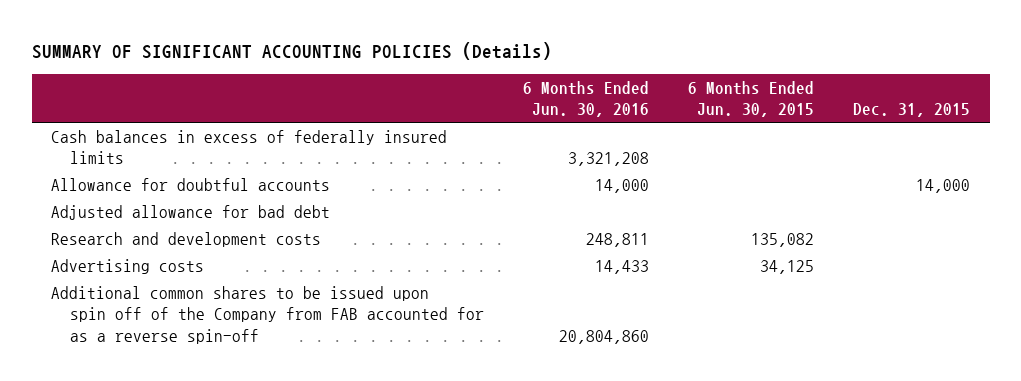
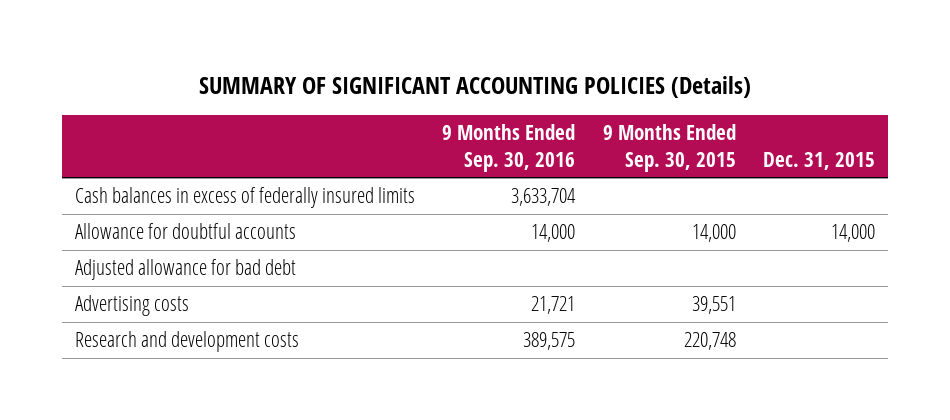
- | 6 Months Ended Jun. 30, 2016 | 6 Months Ended Jun. 30, 2015 | Dec. 31, 2015
+ | 9 Months Ended Sep. 30, 2016 | 9 Months Ended Sep. 30, 2015 | Dec. 31, 2015
- Additional common shares to be issued upon spin off of the Company from FAB accounted for as a reverse spin-off | 20,804,860 | |
moved down: Research and development costs | 389,575 | 220,748 |

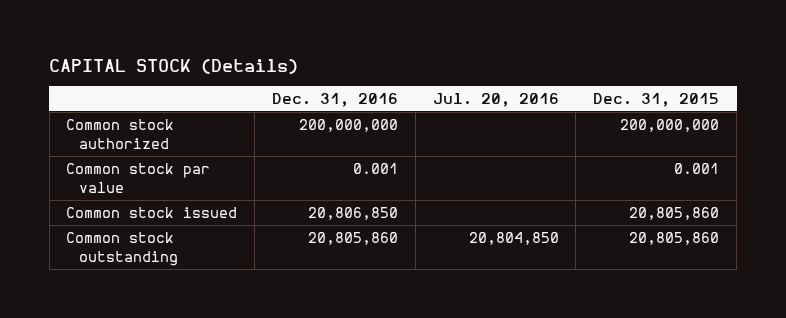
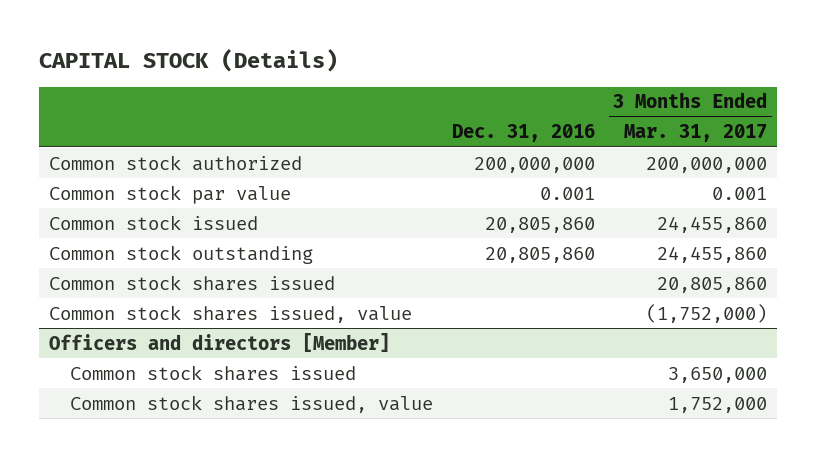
- | Dec. 31, 2016 | Jul. 20, 2016 | Dec. 31, 2015
+ | Dec. 31, 2016 | 3 Months Ended Mar. 31, 2017
- Common stock issued | 20,806,850 | | 20,805,860
+ Common stock issued | 20,805,860 | 24,455,860
+ Common stock shares issued | | 20,805,860
+ Common stock shares issued, value | | (1,752,000)
+ Officers and directors [Member]
+ Common stock shares issued | | 3,650,000
+ Common stock shares issued, value | | 1,752,000

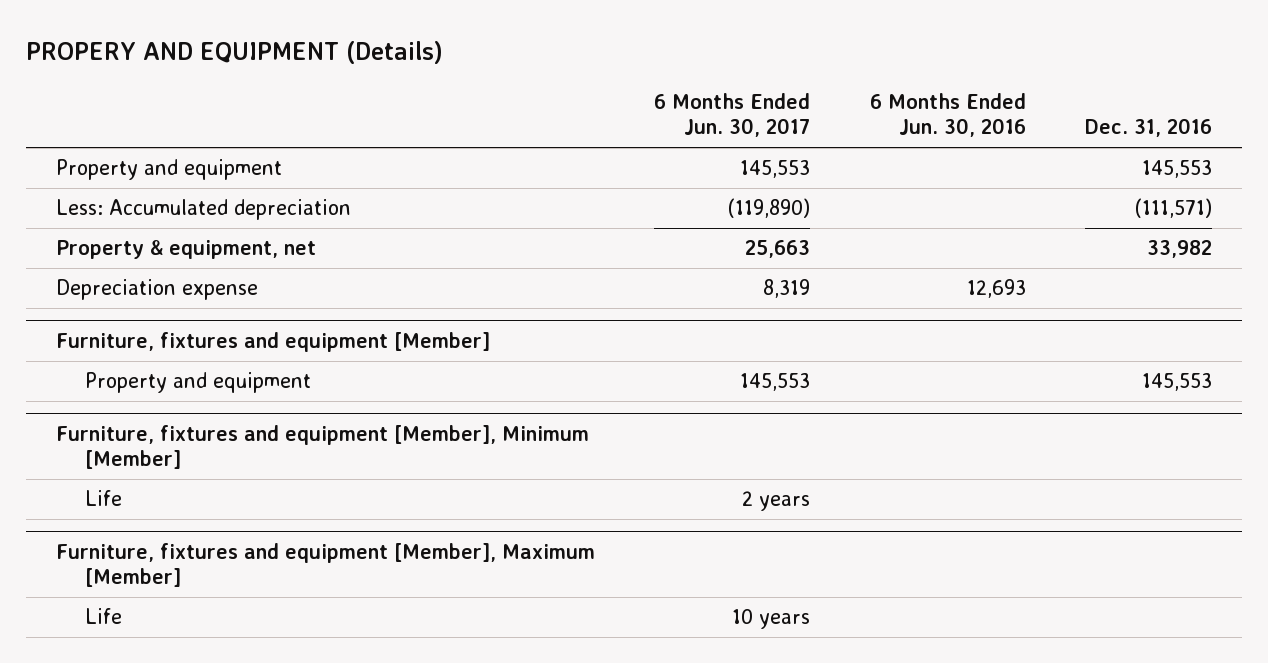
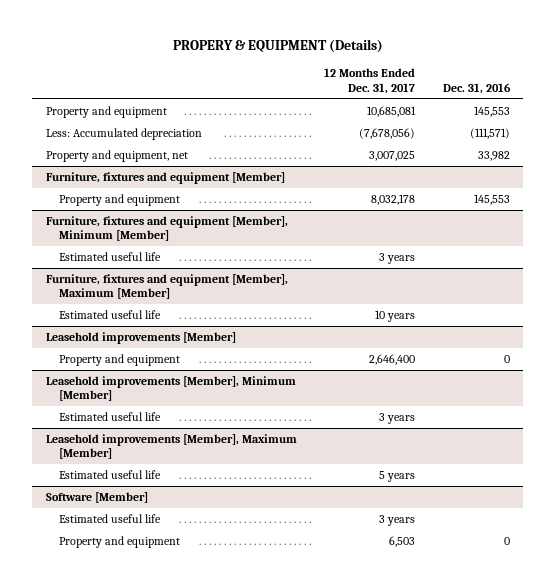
- PROPERY AND EQUIPMENT (Details)
+ PROPERY & EQUIPMENT (Details)
- | 6 Months Ended Jun. 30, 2017 | 6 Months Ended Jun. 30, 2016 | Dec. 31, 2016
+ | 12 Months Ended Dec. 31, 2017 | Dec. 31, 2016
- Property & equipment, net | 25,663 | | 33,982
- Depreciation expense | 8,319 | 12,693 |
+ Property and equipment, net | 3,007,025 | 33,982
@ Furniture, fixtures and equipment [Member], Minimum [Member]
- Life | 2 years | |
+ Estimated useful life | 3 years |
@ Furniture, fixtures and equipment [Member], Maximum [Member]
- Life | 10 years | |
+ Estimated useful life | 10 years |
+ Leasehold improvements [Member]
+ Property and equipment | 2,646,400 | 0
+ Leasehold improvements [Member], Minimum [Member]
+ Estimated useful life | 3 years |
+ Leasehold improvements [Member], Maximum [Member]
+ Estimated useful life | 5 years |
+ Software [Member]
+ Estimated useful life | 3 years |
+ Property and equipment | 6,503 | 0

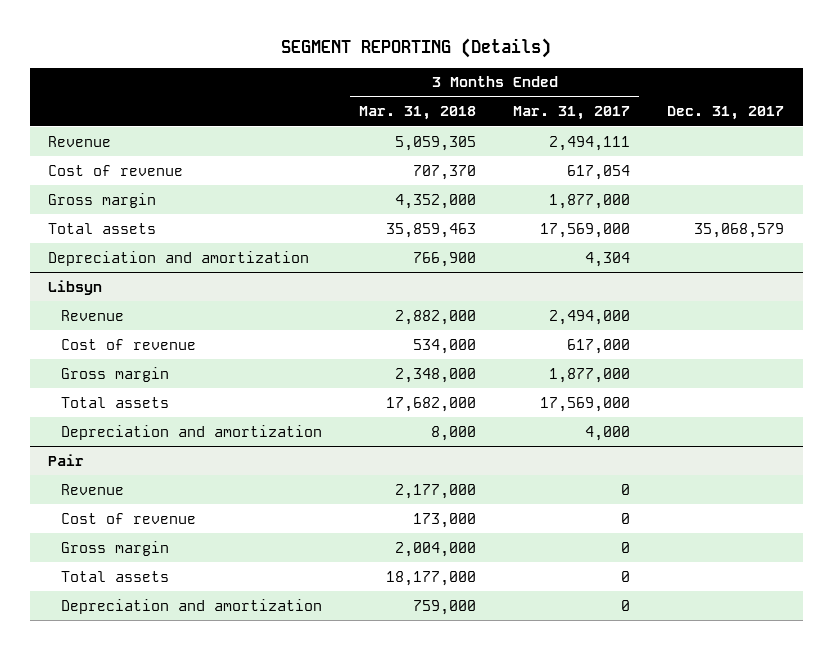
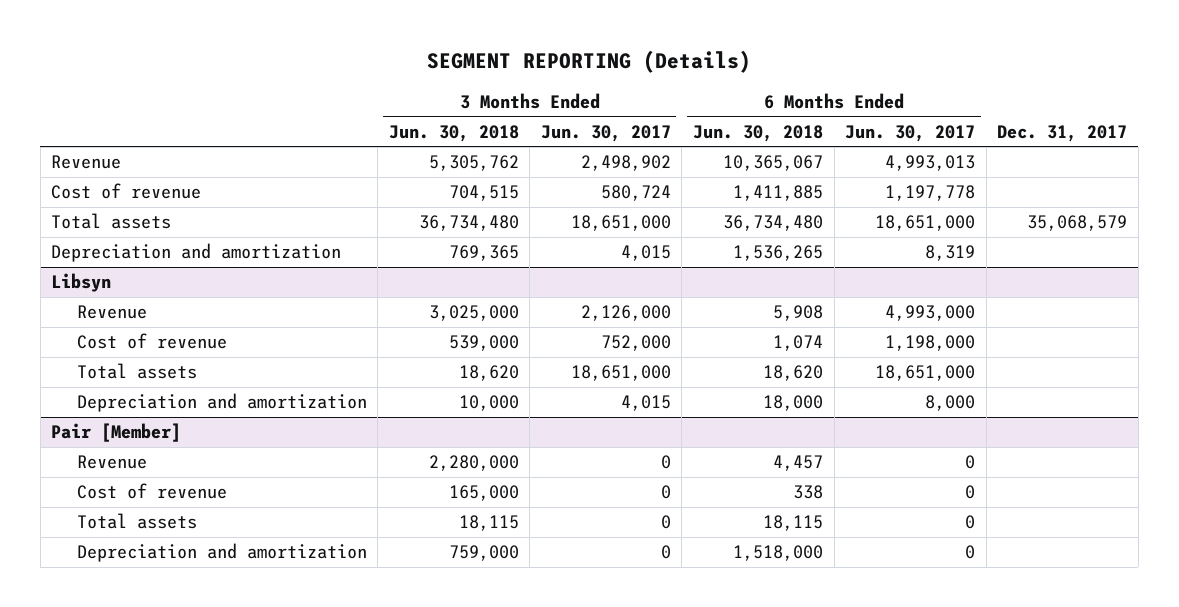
- | 3 Months Ended Mar. 31, 2018 | 3 Months Ended Mar. 31, 2017 | Dec. 31, 2017
+ | 3 Months Ended Jun. 30, 2018 | 3 Months Ended Jun. 30, 2017 | 6 Months Ended Jun. 30, 2018 | 6 Months Ended Jun. 30, 2017 | Dec. 31, 2017
- Gross margin | 4,352,000 | 1,877,000 |
@ Libsyn
- Gross margin | 2,348,000 | 1,877,000 |
- Pair
+ Pair [Member]
- Gross margin | 2,004,000 | 0 |

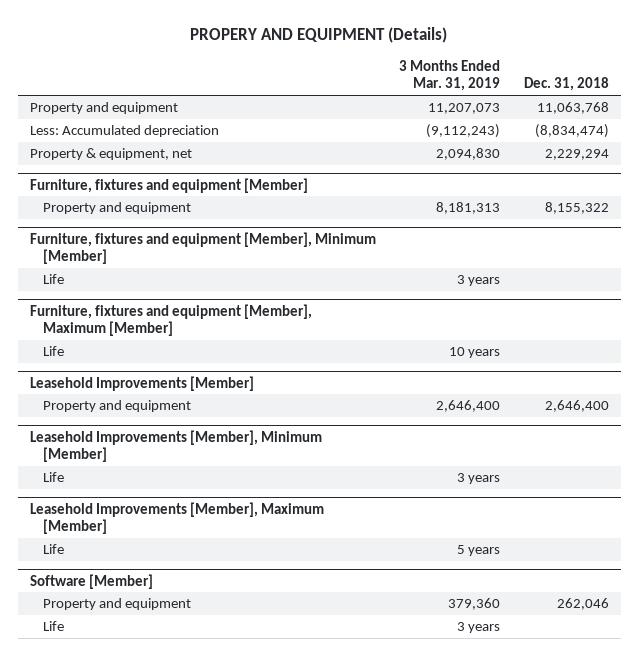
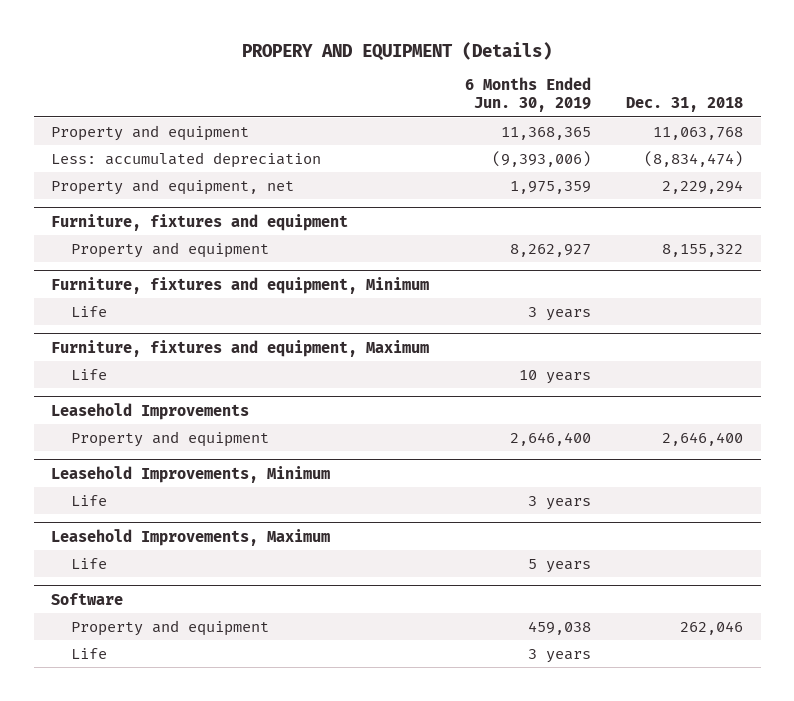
- | 3 Months Ended Mar. 31, 2019 | Dec. 31, 2018
+ | 6 Months Ended Jun. 30, 2019 | Dec. 31, 2018
- Less: Accumulated depreciation | (9,112,243) | (8,834,474)
- Property & equipment, net | 2,094,830 | 2,229,294
- Furniture, fixtures and equipment [Member]
+ Less: accumulated depreciation | (9,393,006) | (8,834,474)
+ Property and equipment, net | 1,975,359 | 2,229,294
+ Furniture, fixtures and equipment
- Furniture, fixtures and equipment [Member], Minimum [Member]
+ Furniture, fixtures and equipment, Minimum
- Furniture, fixtures and equipment [Member], Maximum [Member]
+ Furniture, fixtures and equipment, Maximum
- Leasehold Improvements [Member]
+ Leasehold Improvements
- Leasehold Improvements [Member], Minimum [Member]
+ Leasehold Improvements, Minimum
- Leasehold Improvements [Member], Maximum [Member]
+ Leasehold Improvements, Maximum
- Software [Member]
+ Software

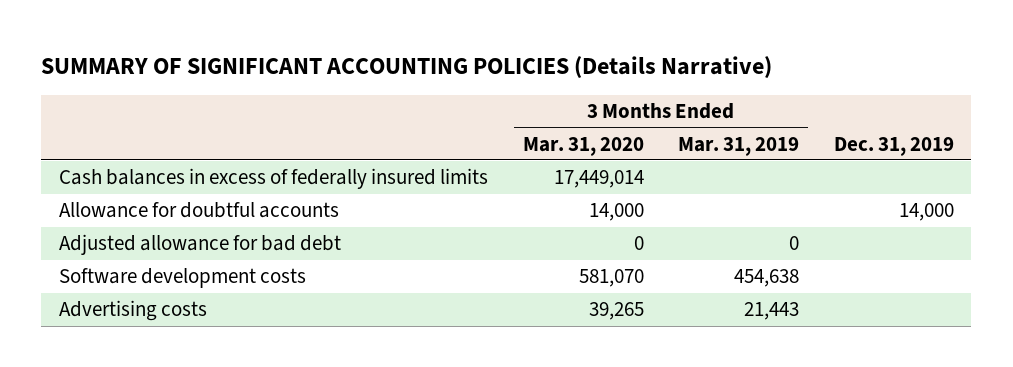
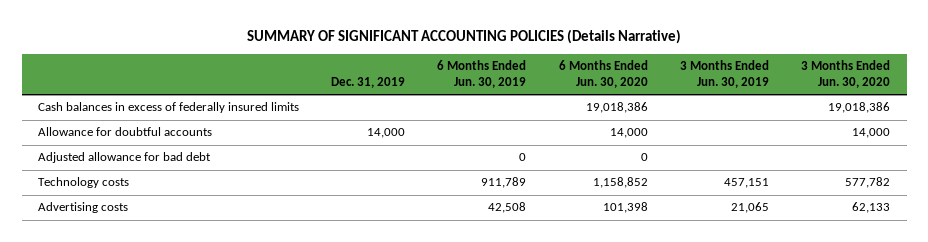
- | 3 Months Ended Mar. 31, 2020 | 3 Months Ended Mar. 31, 2019 | Dec. 31, 2019
+ | Dec. 31, 2019 | 6 Months Ended Jun. 30, 2019 | 6 Months Ended Jun. 30, 2020 | 3 Months Ended Jun. 30, 2019 | 3 Months Ended Jun. 30, 2020
- Software development costs | 581,070 | 454,638 |
+ Technology costs | | 911,789 | 1,158,852 | 457,151 | 577,782

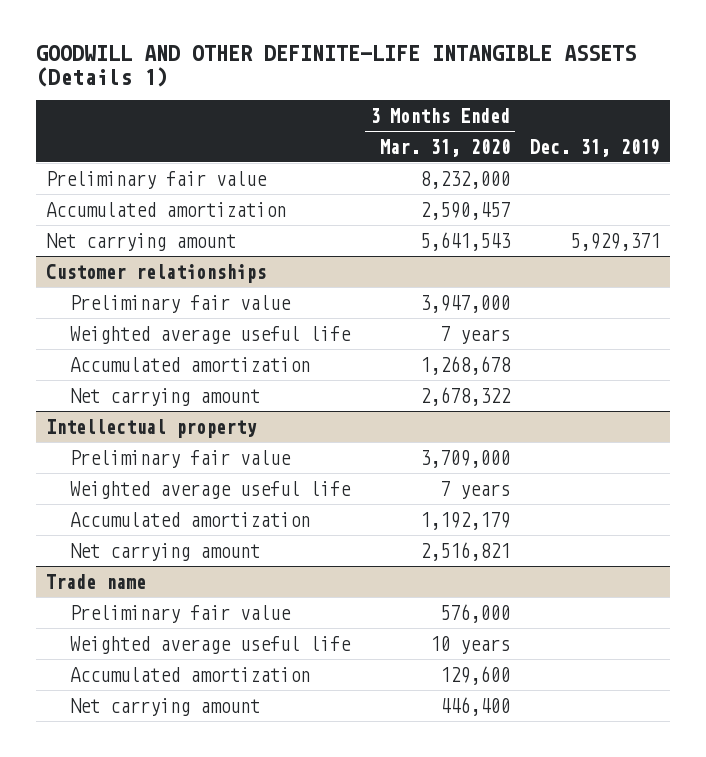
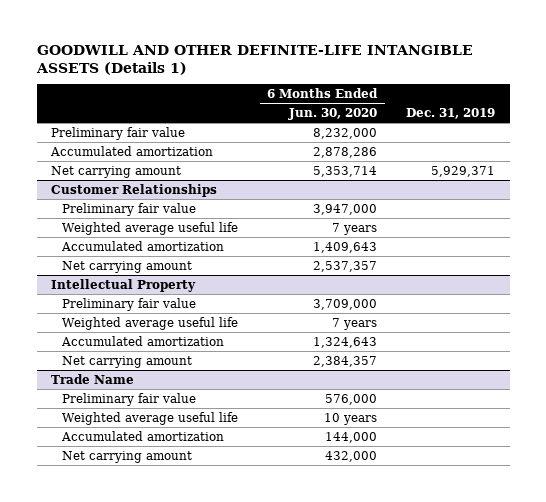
- | 3 Months Ended Mar. 31, 2020 | Dec. 31, 2019
+ | 6 Months Ended Jun. 30, 2020 | Dec. 31, 2019
- Customer relationships
+ Customer Relationships
- Intellectual property
+ Intellectual Property
- Trade name
+ Trade Name

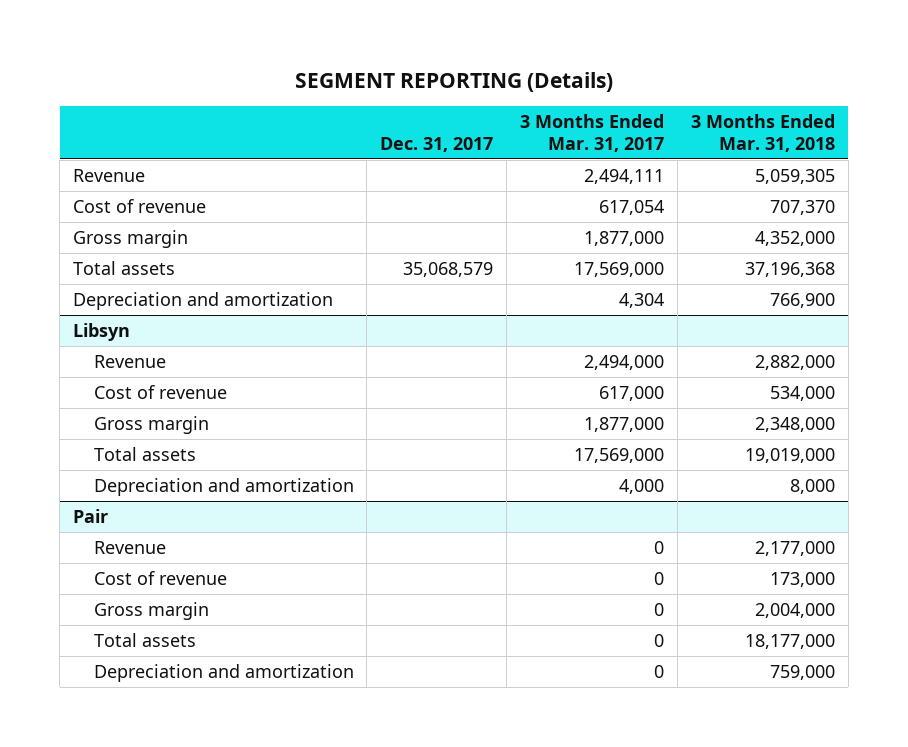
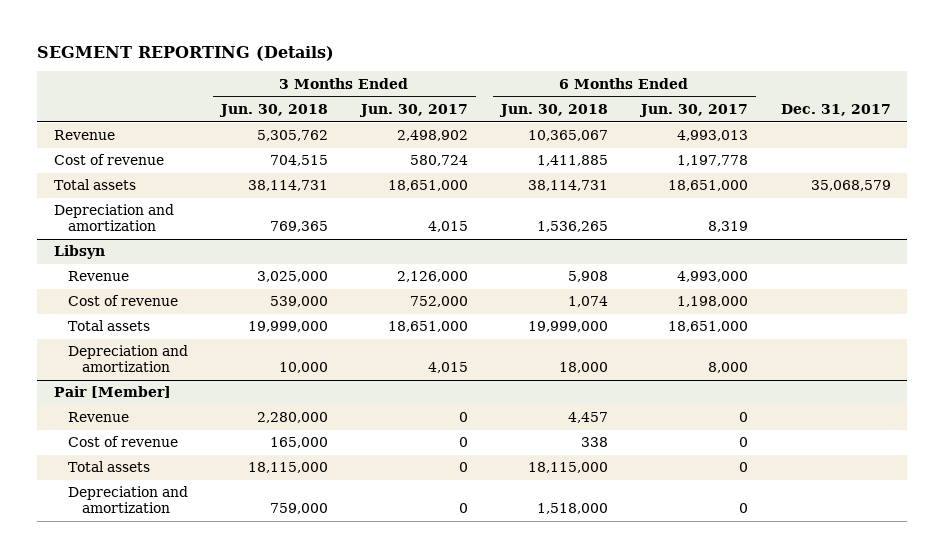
- | Dec. 31, 2017 | 3 Months Ended Mar. 31, 2017 | 3 Months Ended Mar. 31, 2018
+ | 3 Months Ended Jun. 30, 2018 | 3 Months Ended Jun. 30, 2017 | 6 Months Ended Jun. 30, 2018 | 6 Months Ended Jun. 30, 2017 | Dec. 31, 2017
- Gross margin | | 1,877,000 | 4,352,000
@ Libsyn
- Gross margin | | 1,877,000 | 2,348,000
- Pair
+ Pair [Member]
- Gross margin | | 0 | 2,004,000

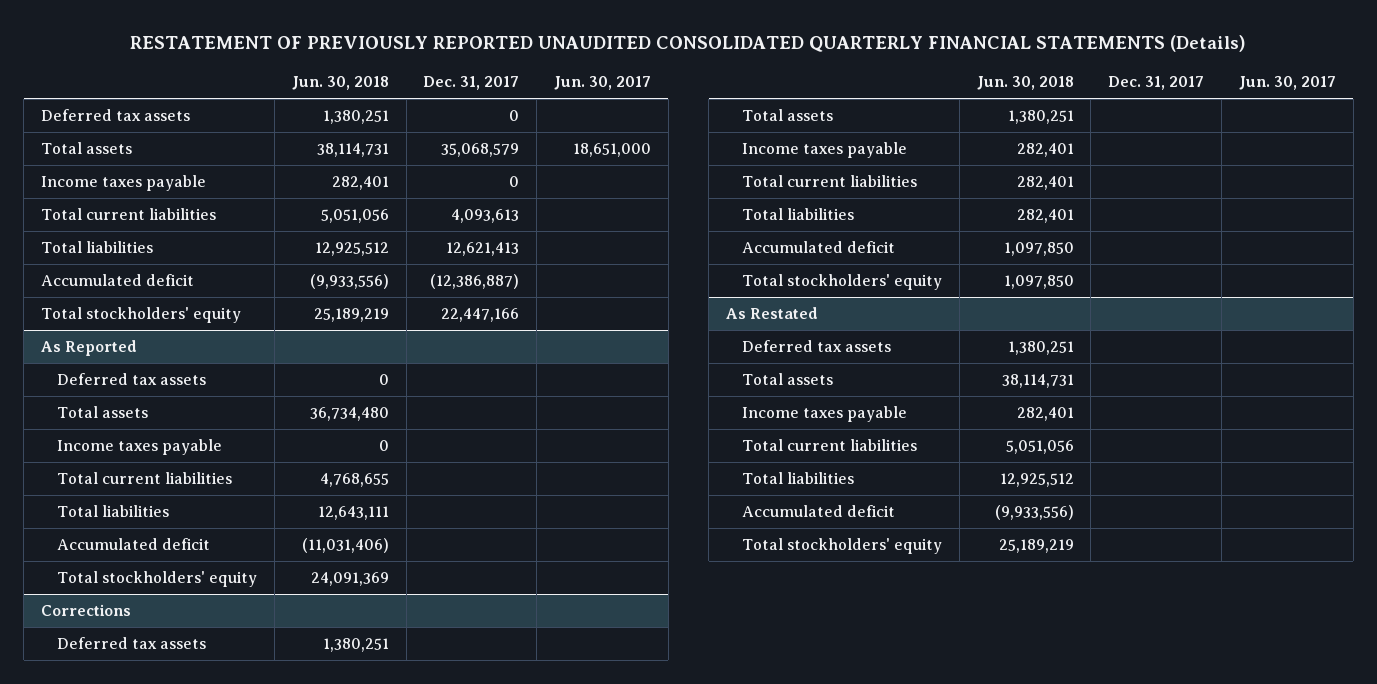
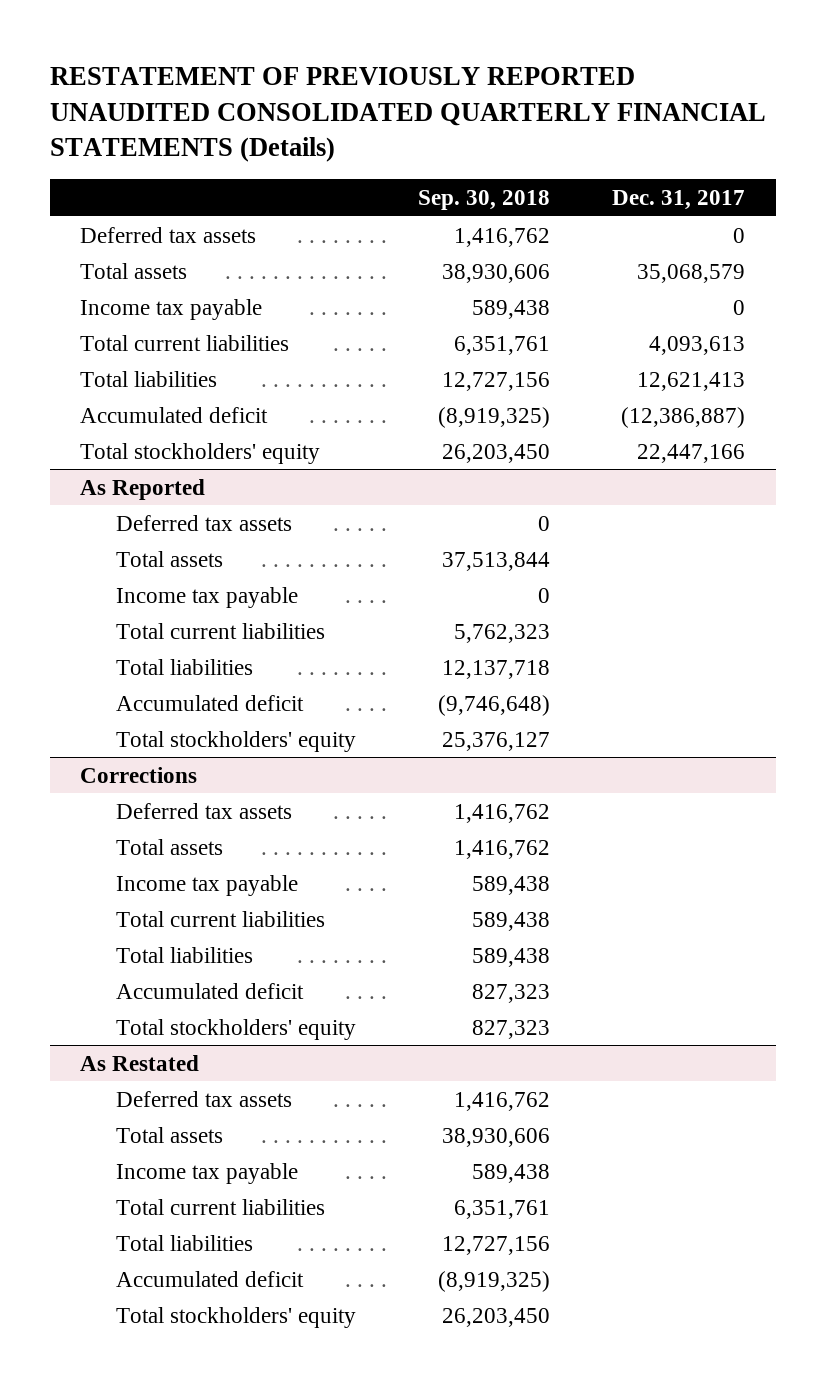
- | Jun. 30, 2018 | Dec. 31, 2017 | Jun. 30, 2017
+ | Sep. 30, 2018 | Dec. 31, 2017
- Income taxes payable | 282,401 | 0 |
+ Income tax payable | 589,438 | 0
@ As Reported
- Income taxes payable | 0 | |
+ Income tax payable | 0 |
@ Corrections
- Income taxes payable | 282,401 | |
+ Income tax payable | 589,438 |
@ As Restated
- Income taxes payable | 282,401 | |
+ Income tax payable | 589,438 |

